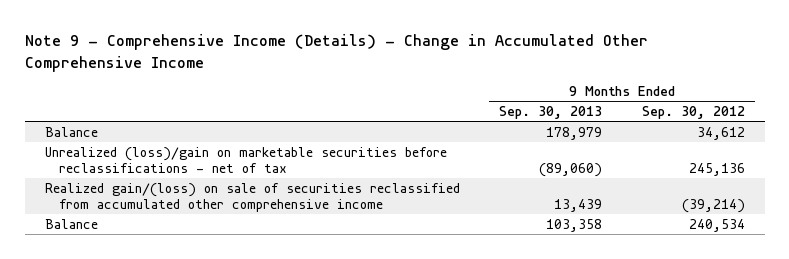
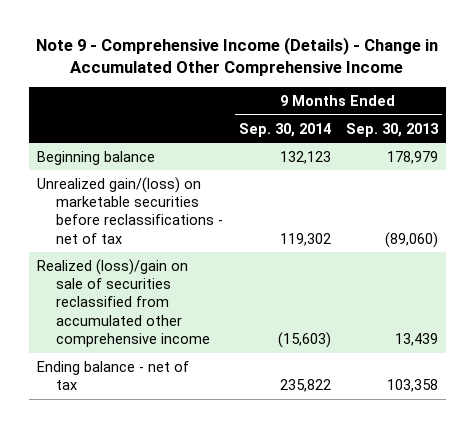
- | 9 Months Ended Sep. 30, 2013 | 9 Months Ended Sep. 30, 2012
+ | 9 Months Ended Sep. 30, 2014 | 9 Months Ended Sep. 30, 2013
- Balance | 178,979 | 34,612
- Unrealized (loss)/gain on marketable securities before reclassifications - net of tax | (89,060) | 245,136
- Realized gain/(loss) on sale of securities reclassified from accumulated other comprehensive income | 13,439 | (39,214)
- Balance | 103,358 | 240,534
+ Beginning balance | 132,123 | 178,979
+ Unrealized gain/(loss) on marketable securities before reclassifications - net of tax | 119,302 | (89,060)
+ Realized (loss)/gain on sale of securities reclassified from accumulated other comprehensive income | (15,603) | 13,439
+ Ending balance - net of tax | 235,822 | 103,358

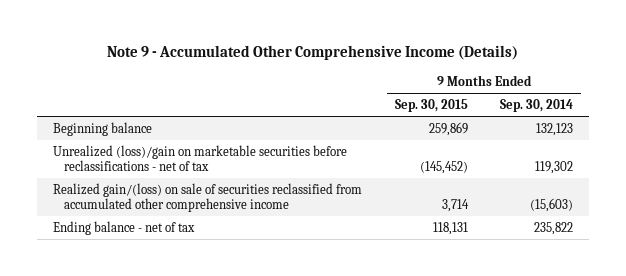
- Note 9 - Comprehensive Income (Details) - Change in Accumulated Other Comprehensive Income
+ Note 9 - Accumulated Other Comprehensive Income (Details)
- | 9 Months Ended Sep. 30, 2014 | 9 Months Ended Sep. 30, 2013
+ | 9 Months Ended Sep. 30, 2015 | 9 Months Ended Sep. 30, 2014
- Unrealized gain/(loss) on marketable securities before reclassifications - net of tax | 119,302 | (89,060)
- Realized (loss)/gain on sale of securities reclassified from accumulated other comprehensive income | (15,603) | 13,439
+ Unrealized (loss)/gain on marketable securities before reclassifications - net of tax | (145,452) | 119,302
+ Realized gain/(loss) on sale of securities reclassified from accumulated other comprehensive income | 3,714 | (15,603)

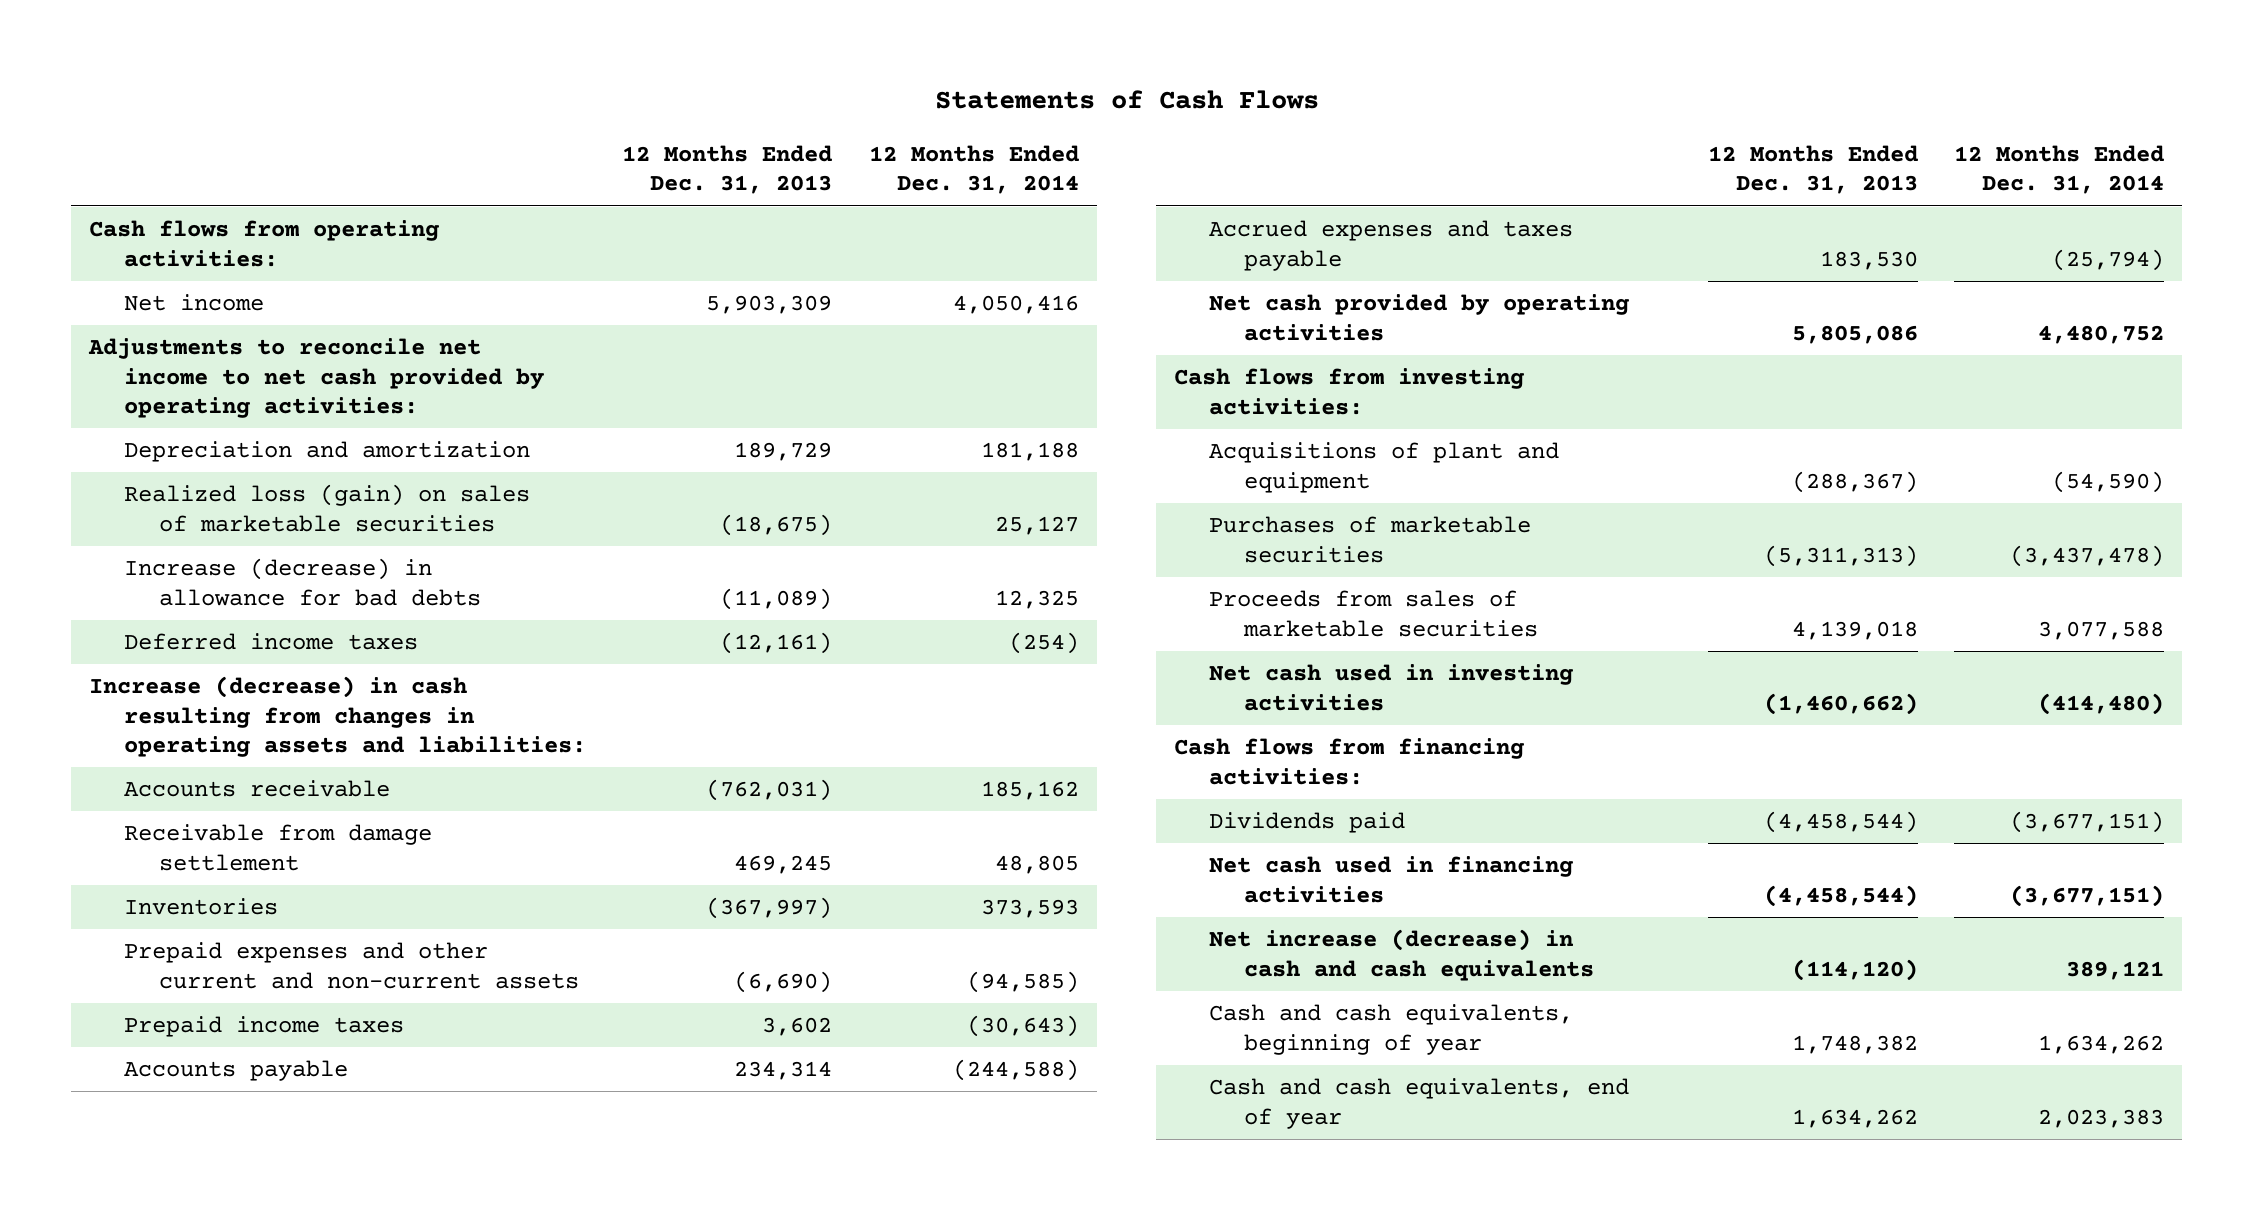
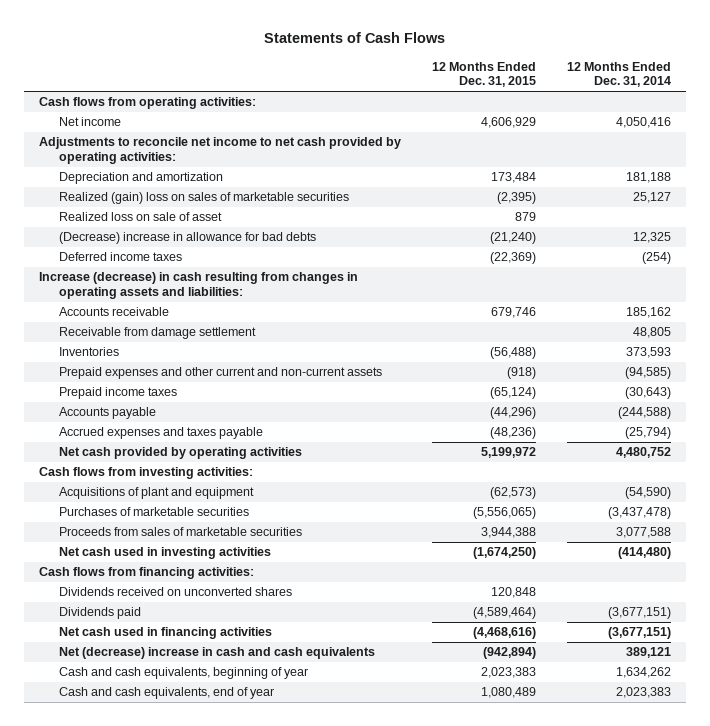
- | 12 Months Ended Dec. 31, 2013 | 12 Months Ended Dec. 31, 2014
+ | 12 Months Ended Dec. 31, 2015 | 12 Months Ended Dec. 31, 2014
- Realized loss (gain) on sales of marketable securities | (18,675) | 25,127
- Increase (decrease) in allowance for bad debts | (11,089) | 12,325
+ Realized (gain) loss on sales of marketable securities | (2,395) | 25,127
+ Realized loss on sale of asset | 879 |
+ (Decrease) increase in allowance for bad debts | (21,240) | 12,325
+ Dividends received on unconverted shares | 120,848 |
- Net increase (decrease) in cash and cash equivalents | (114,120) | 389,121
+ Net (decrease) increase in cash and cash equivalents | (942,894) | 389,121

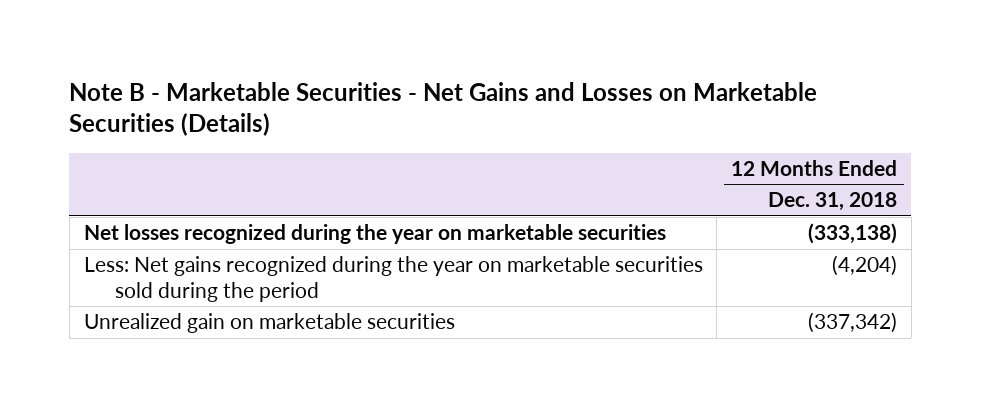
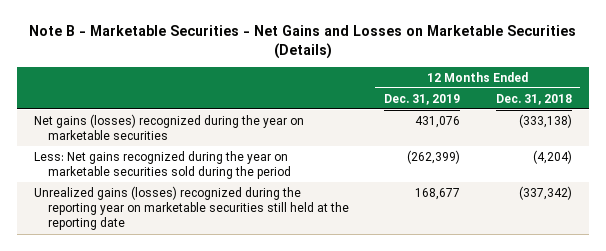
- | 12 Months Ended Dec. 31, 2018
+ | 12 Months Ended Dec. 31, 2019 | 12 Months Ended Dec. 31, 2018
- Net losses recognized during the year on marketable securities | (333,138)
+ Net gains (losses) recognized during the year on marketable securities | 431,076 | (333,138)
- Unrealized gain on marketable securities | (337,342)
+ Unrealized gains (losses) recognized during the reporting year on marketable securities still held at the reporting date | 168,677 | (337,342)

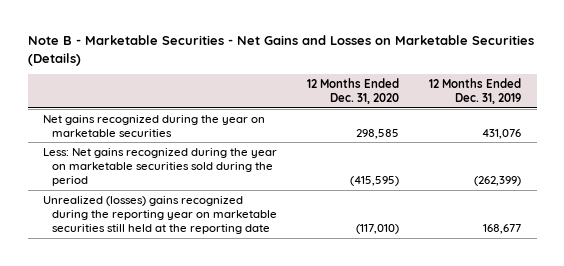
- | 12 Months Ended Dec. 31, 2019 | 12 Months Ended Dec. 31, 2018
+ | 12 Months Ended Dec. 31, 2020 | 12 Months Ended Dec. 31, 2019
- Net gains (losses) recognized during the year on marketable securities | 431,076 | (333,138)
+ Net gains recognized during the year on marketable securities | 298,585 | 431,076
- Unrealized gains (losses) recognized during the reporting year on marketable securities still held at the reporting date | 168,677 | (337,342)
+ Unrealized (losses) gains recognized during the reporting year on marketable securities still held at the reporting date | (117,010) | 168,677

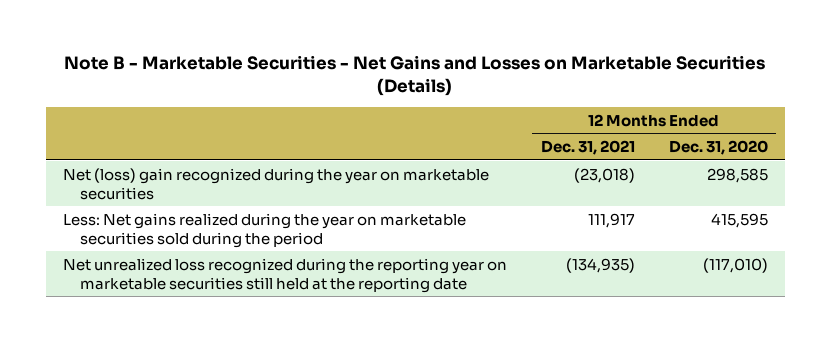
- | 12 Months Ended Dec. 31, 2020 | 12 Months Ended Dec. 31, 2019
+ | 12 Months Ended Dec. 31, 2021 | 12 Months Ended Dec. 31, 2020
- Net gains recognized during the year on marketable securities | 298,585 | 431,076
- Less: Net gains recognized during the year on marketable securities sold during the period | (415,595) | (262,399)
- Unrealized (losses) gains recognized during the reporting year on marketable securities still held at the reporting date | (117,010) | 168,677
+ Net (loss) gain recognized during the year on marketable securities | (23,018) | 298,585
+ Less: Net gains realized during the year on marketable securities sold during the period | 111,917 | 415,595
+ Net unrealized loss recognized during the reporting year on marketable securities still held at the reporting date | (134,935) | (117,010)

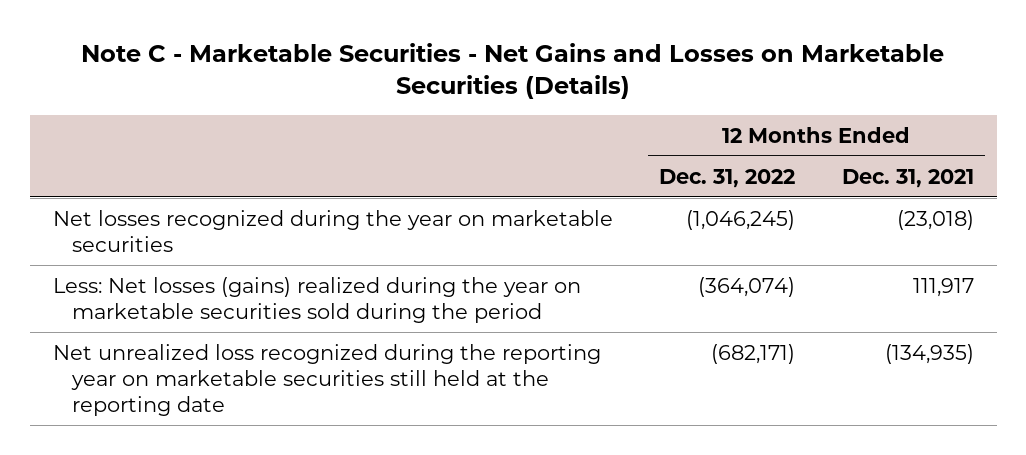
- Note B - Marketable Securities - Net Gains and Losses on Marketable Securities (Details)
+ Note C - Marketable Securities - Net Gains and Losses on Marketable Securities (Details)
- | 12 Months Ended Dec. 31, 2021 | 12 Months Ended Dec. 31, 2020
+ | 12 Months Ended Dec. 31, 2022 | 12 Months Ended Dec. 31, 2021
- Net (loss) gain recognized during the year on marketable securities | (23,018) | 298,585
- Less: Net gains realized during the year on marketable securities sold during the period | 111,917 | 415,595
+ Net losses recognized during the year on marketable securities | (1,046,245) | (23,018)
+ Less: Net losses (gains) realized during the year on marketable securities sold during the period | (364,074) | 111,917

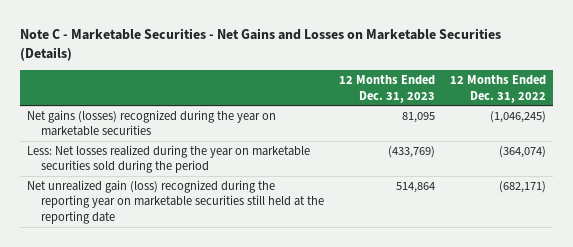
- | 12 Months Ended Dec. 31, 2022 | 12 Months Ended Dec. 31, 2021
+ | 12 Months Ended Dec. 31, 2023 | 12 Months Ended Dec. 31, 2022
- Net losses recognized during the year on marketable securities | (1,046,245) | (23,018)
- Less: Net losses (gains) realized during the year on marketable securities sold during the period | (364,074) | 111,917
- Net unrealized loss recognized during the reporting year on marketable securities still held at the reporting date | (682,171) | (134,935)
+ Net gains (losses) recognized during the year on marketable securities | 81,095 | (1,046,245)
+ Less: Net losses realized during the year on marketable securities sold during the period | (433,769) | (364,074)
+ Net unrealized gain (loss) recognized during the reporting year on marketable securities still held at the reporting date | 514,864 | (682,171)

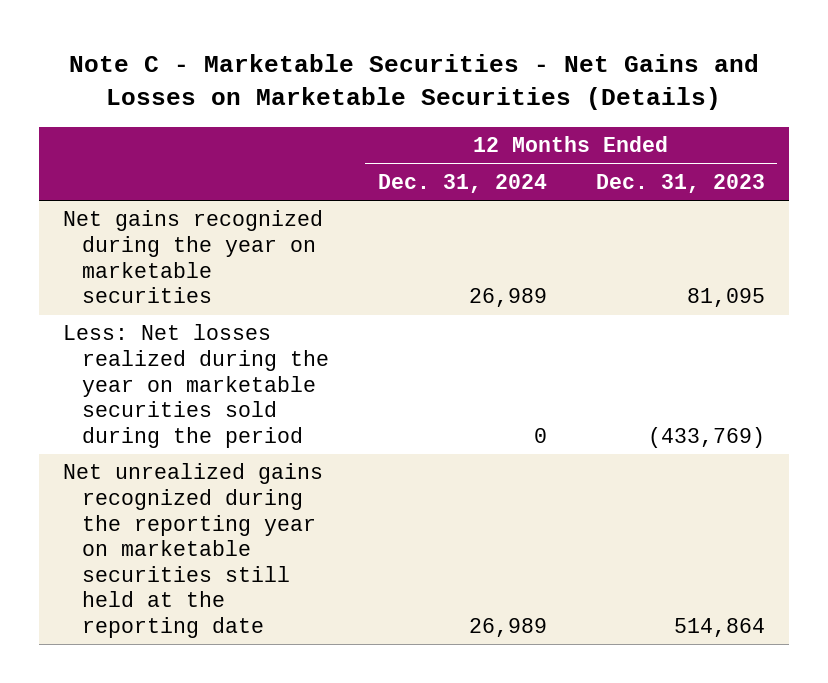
- | 12 Months Ended Dec. 31, 2023 | 12 Months Ended Dec. 31, 2022
+ | 12 Months Ended Dec. 31, 2024 | 12 Months Ended Dec. 31, 2023
- Net gains (losses) recognized during the year on marketable securities | 81,095 | (1,046,245)
+ Net gains recognized during the year on marketable securities | 26,989 | 81,095
- Net unrealized gain (loss) recognized during the reporting year on marketable securities still held at the reporting date | 514,864 | (682,171)
+ Net unrealized gains recognized during the reporting year on marketable securities still held at the reporting date | 26,989 | 514,864

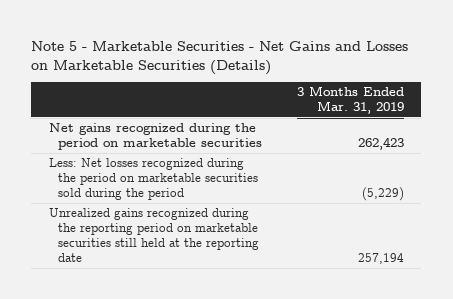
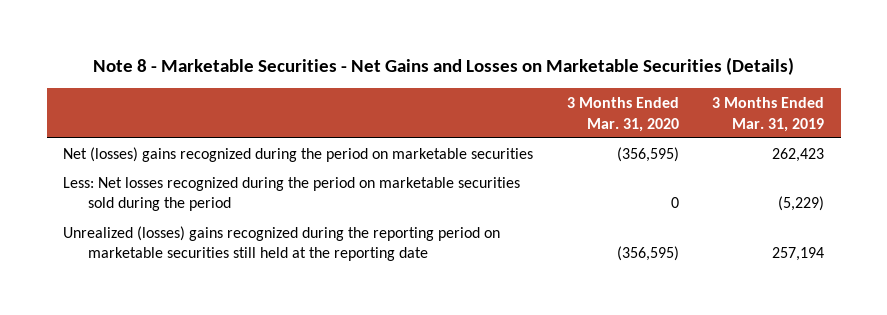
- Note 5 - Marketable Securities - Net Gains and Losses on Marketable Securities (Details)
+ Note 8 - Marketable Securities - Net Gains and Losses on Marketable Securities (Details)
- | 3 Months Ended Mar. 31, 2019
+ | 3 Months Ended Mar. 31, 2020 | 3 Months Ended Mar. 31, 2019
- Net gains recognized during the period on marketable securities | 262,423
+ Net (losses) gains recognized during the period on marketable securities | (356,595) | 262,423
- Unrealized gains recognized during the reporting period on marketable securities still held at the reporting date | 257,194
+ Unrealized (losses) gains recognized during the reporting period on marketable securities still held at the reporting date | (356,595) | 257,194

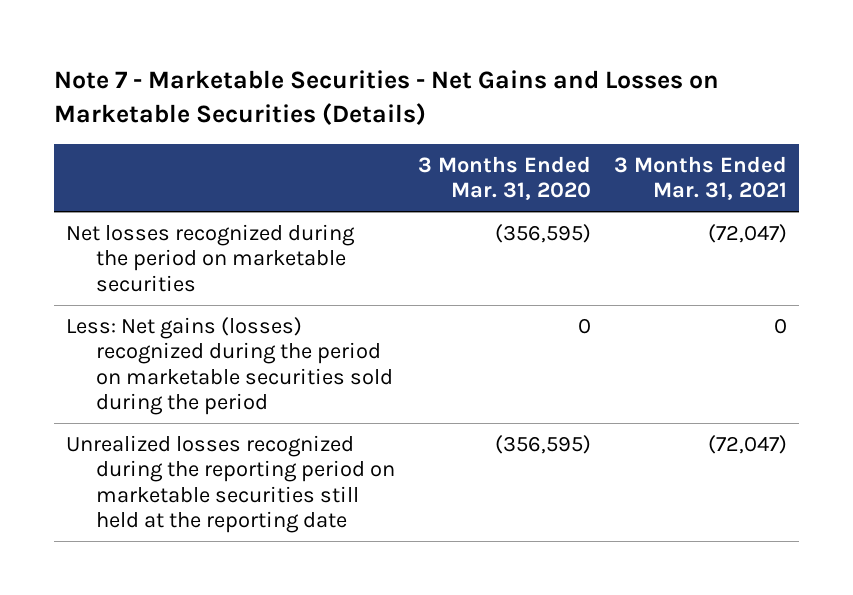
- Note 8 - Marketable Securities - Net Gains and Losses on Marketable Securities (Details)
+ Note 7 - Marketable Securities - Net Gains and Losses on Marketable Securities (Details)
- | 3 Months Ended Mar. 31, 2020 | 3 Months Ended Mar. 31, 2019
+ | 3 Months Ended Mar. 31, 2020 | 3 Months Ended Mar. 31, 2021
- Net (losses) gains recognized during the period on marketable securities | (356,595) | 262,423
- Less: Net losses recognized during the period on marketable securities sold during the period | 0 | (5,229)
- Unrealized (losses) gains recognized during the reporting period on marketable securities still held at the reporting date | (356,595) | 257,194
+ Net losses recognized during the period on marketable securities | (356,595) | (72,047)
+ Less: Net gains (losses) recognized during the period on marketable securities sold during the period | 0 | 0
+ Unrealized losses recognized during the reporting period on marketable securities still held at the reporting date | (356,595) | (72,047)

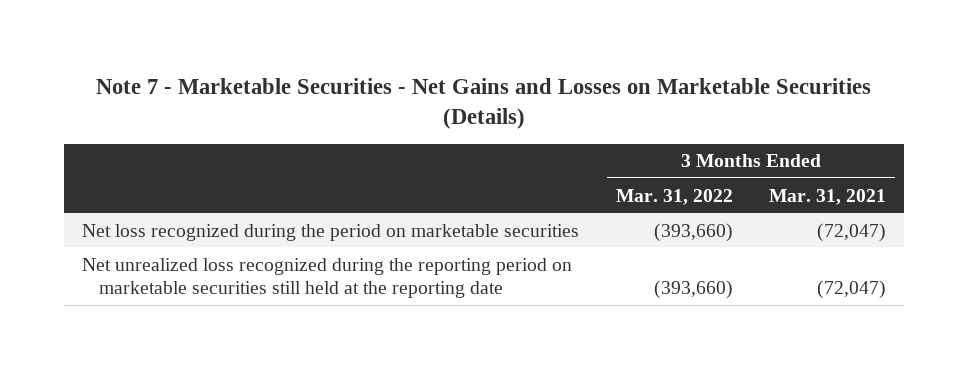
- | 3 Months Ended Mar. 31, 2020 | 3 Months Ended Mar. 31, 2021
+ | 3 Months Ended Mar. 31, 2022 | 3 Months Ended Mar. 31, 2021
- Net losses recognized during the period on marketable securities | (356,595) | (72,047)
- Less: Net gains (losses) recognized during the period on marketable securities sold during the period | 0 | 0
- Unrealized losses recognized during the reporting period on marketable securities still held at the reporting date | (356,595) | (72,047)
+ Net loss recognized during the period on marketable securities | (393,660) | (72,047)
+ Net unrealized loss recognized during the reporting period on marketable securities still held at the reporting date | (393,660) | (72,047)

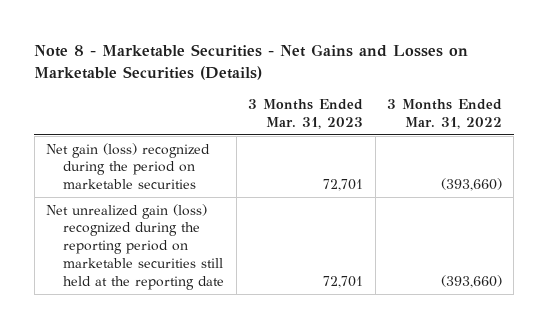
- Note 7 - Marketable Securities - Net Gains and Losses on Marketable Securities (Details)
+ Note 8 - Marketable Securities - Net Gains and Losses on Marketable Securities (Details)
- | 3 Months Ended Mar. 31, 2022 | 3 Months Ended Mar. 31, 2021
+ | 3 Months Ended Mar. 31, 2023 | 3 Months Ended Mar. 31, 2022
- Net loss recognized during the period on marketable securities | (393,660) | (72,047)
- Net unrealized loss recognized during the reporting period on marketable securities still held at the reporting date | (393,660) | (72,047)
+ Net gain (loss) recognized during the period on marketable securities | 72,701 | (393,660)
+ Net unrealized gain (loss) recognized during the reporting period on marketable securities still held at the reporting date | 72,701 | (393,660)

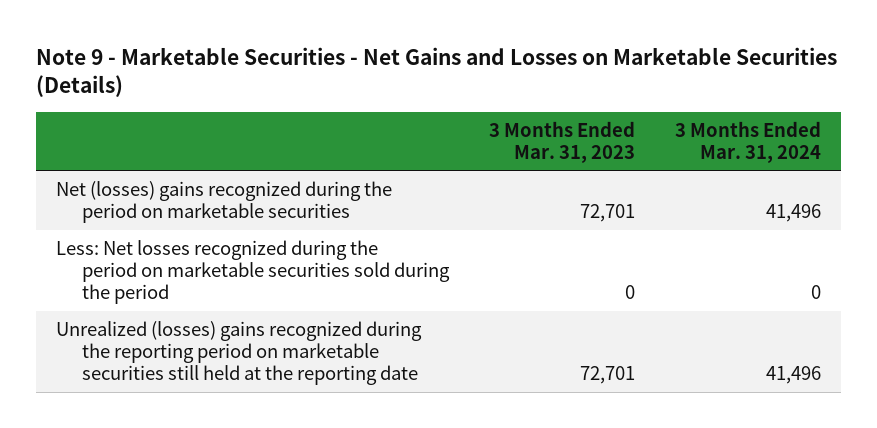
- Note 8 - Marketable Securities - Net Gains and Losses on Marketable Securities (Details)
+ Note 9 - Marketable Securities - Net Gains and Losses on Marketable Securities (Details)
- | 3 Months Ended Mar. 31, 2023 | 3 Months Ended Mar. 31, 2022
+ | 3 Months Ended Mar. 31, 2023 | 3 Months Ended Mar. 31, 2024
- Net gain (loss) recognized during the period on marketable securities | 72,701 | (393,660)
- Net unrealized gain (loss) recognized during the reporting period on marketable securities still held at the reporting date | 72,701 | (393,660)
+ Net (losses) gains recognized during the period on marketable securities | 72,701 | 41,496
+ Less: Net losses recognized during the period on marketable securities sold during the period | 0 | 0
+ Unrealized (losses) gains recognized during the reporting period on marketable securities still held at the reporting date | 72,701 | 41,496

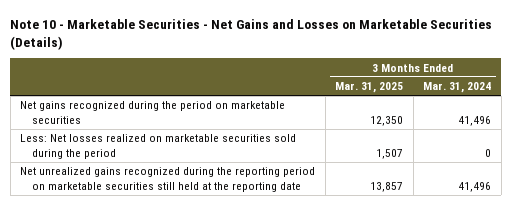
- Note 9 - Marketable Securities - Net Gains and Losses on Marketable Securities (Details)
+ Note 10 - Marketable Securities - Net Gains and Losses on Marketable Securities (Details)
- | 3 Months Ended Mar. 31, 2023 | 3 Months Ended Mar. 31, 2024
+ | 3 Months Ended Mar. 31, 2025 | 3 Months Ended Mar. 31, 2024
- Net (losses) gains recognized during the period on marketable securities | 72,701 | 41,496
- Less: Net losses recognized during the period on marketable securities sold during the period | 0 | 0
- Unrealized (losses) gains recognized during the reporting period on marketable securities still held at the reporting date | 72,701 | 41,496
+ Net gains recognized during the period on marketable securities | 12,350 | 41,496
+ Less: Net losses realized on marketable securities sold during the period | 1,507 | 0
+ Net unrealized gains recognized during the reporting period on marketable securities still held at the reporting date | 13,857 | 41,496

